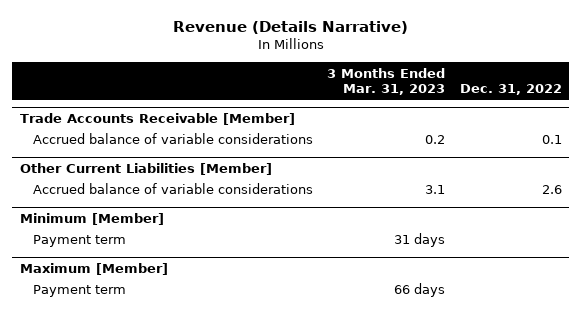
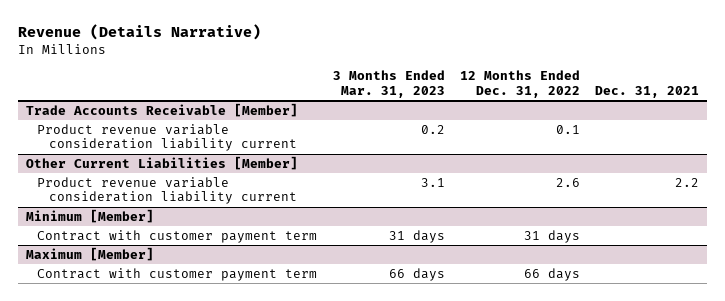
- | 3 Months Ended Mar. 31, 2023 | Dec. 31, 2022
+ | 3 Months Ended Mar. 31, 2023 | 12 Months Ended Dec. 31, 2022 | Dec. 31, 2021
@ Trade Accounts Receivable [Member]
- Accrued balance of variable considerations | 0.2 | 0.1
+ Product revenue variable consideration liability current | 0.2 | 0.1 |
@ Other Current Liabilities [Member]
- Accrued balance of variable considerations | 3.1 | 2.6
+ Product revenue variable consideration liability current | 3.1 | 2.6 | 2.2
@ Minimum [Member]
- Payment term | 31 days |
+ Contract with customer payment term | 31 days | 31 days |
@ Maximum [Member]
- Payment term | 66 days |
+ Contract with customer payment term | 66 days | 66 days |

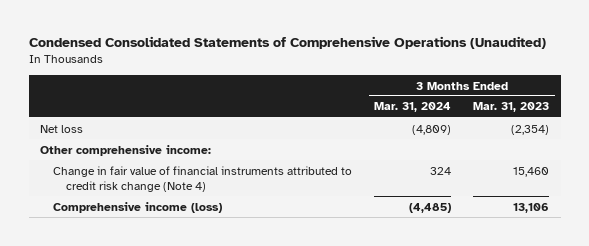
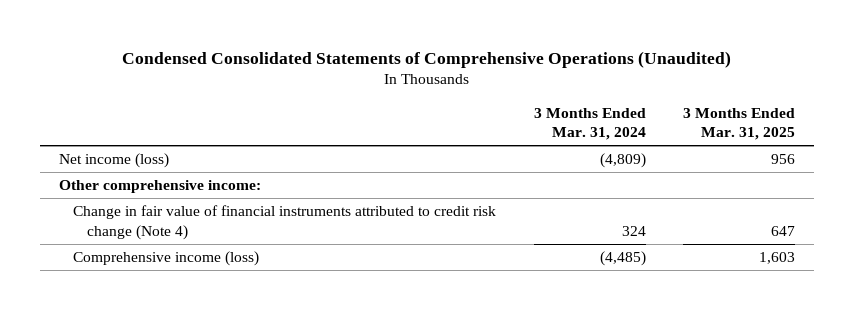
- | 3 Months Ended Mar. 31, 2024 | 3 Months Ended Mar. 31, 2023
+ | 3 Months Ended Mar. 31, 2024 | 3 Months Ended Mar. 31, 2025
- Net loss | (4,809) | (2,354)
+ Net income (loss) | (4,809) | 956

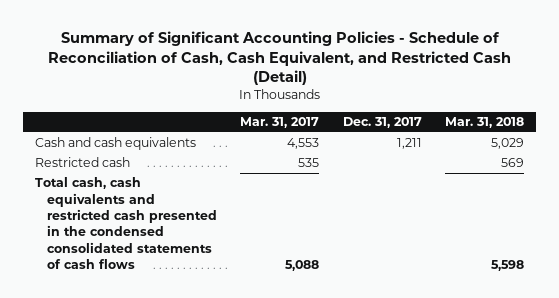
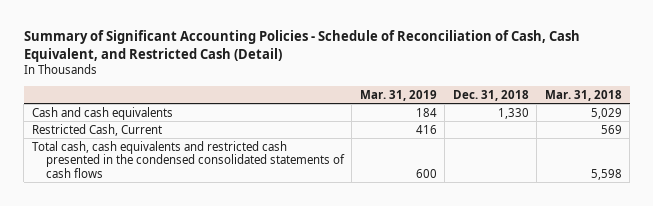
- | Mar. 31, 2017 | Dec. 31, 2017 | Mar. 31, 2018
+ | Mar. 31, 2019 | Dec. 31, 2018 | Mar. 31, 2018
- Restricted cash | 535 | | 569
+ Restricted Cash, Current | 416 | | 569

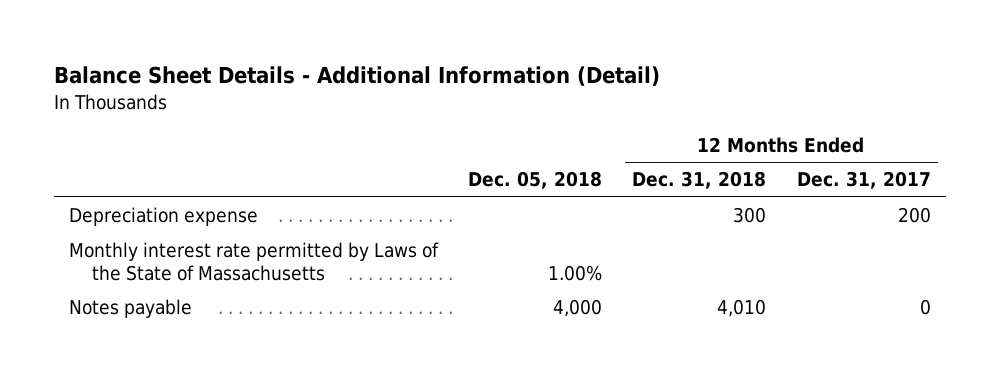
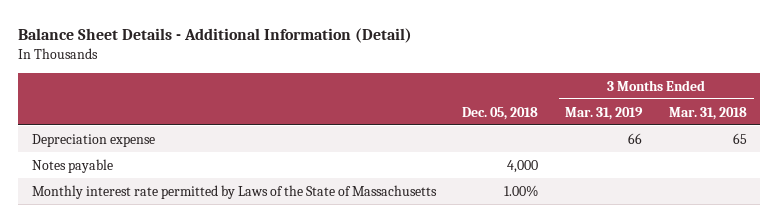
- | Dec. 05, 2018 | 12 Months Ended Dec. 31, 2018 | 12 Months Ended Dec. 31, 2017
+ | Dec. 05, 2018 | 3 Months Ended Mar. 31, 2019 | 3 Months Ended Mar. 31, 2018
moved down: Monthly interest rate permitted by Laws of the State of Massachusetts | 1.00% | |

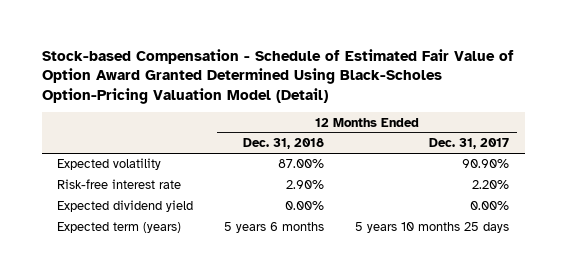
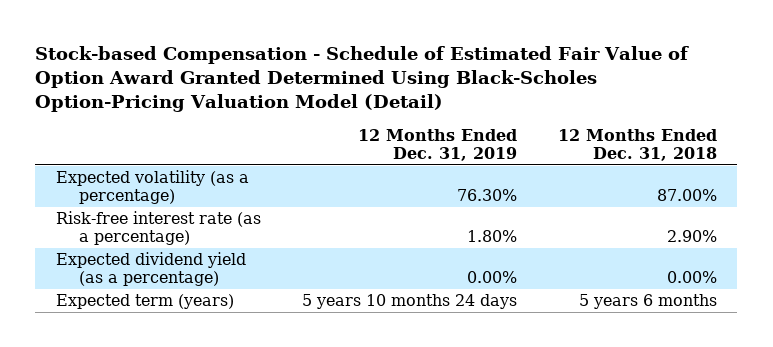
- | 12 Months Ended Dec. 31, 2018 | 12 Months Ended Dec. 31, 2017
+ | 12 Months Ended Dec. 31, 2019 | 12 Months Ended Dec. 31, 2018
- Expected volatility | 87.00% | 90.90%
- Risk-free interest rate | 2.90% | 2.20%
- Expected dividend yield | 0.00% | 0.00%
+ Expected volatility (as a percentage) | 76.30% | 87.00%
+ Risk-free interest rate (as a percentage) | 1.80% | 2.90%
+ Expected dividend yield (as a percentage) | 0.00% | 0.00%

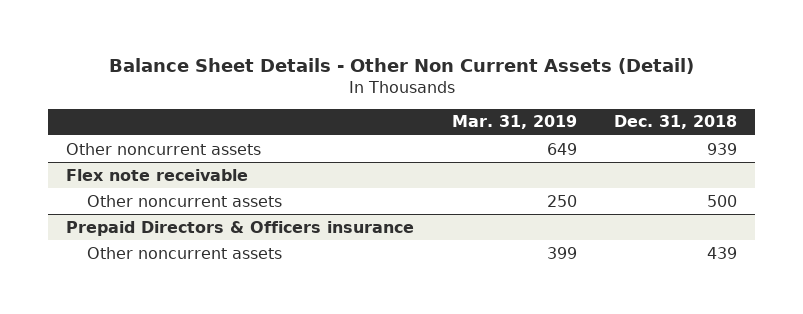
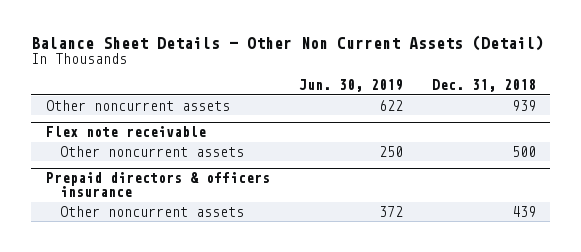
- | Mar. 31, 2019 | Dec. 31, 2018
+ | Jun. 30, 2019 | Dec. 31, 2018
- Prepaid Directors & Officers insurance
+ Prepaid directors & officers insurance

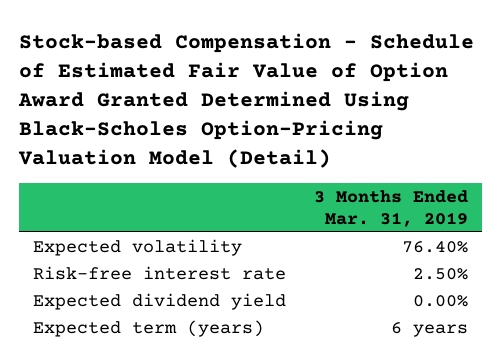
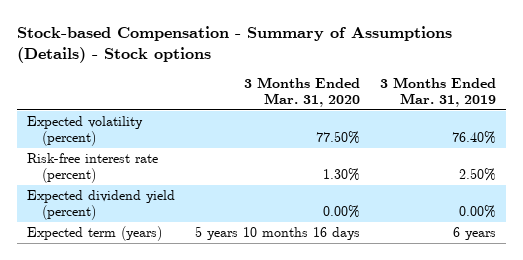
- Stock-based Compensation - Schedule of Estimated Fair Value of Option Award Granted Determined Using Black-Scholes Option-Pricing Valuation Model (Detail)
+ Stock-based Compensation - Summary of Assumptions (Details) - Stock options
- | 3 Months Ended Mar. 31, 2019
+ | 3 Months Ended Mar. 31, 2020 | 3 Months Ended Mar. 31, 2019
- Expected volatility | 76.40%
- Risk-free interest rate | 2.50%
- Expected dividend yield | 0.00%
+ Expected volatility (percent) | 77.50% | 76.40%
+ Risk-free interest rate (percent) | 1.30% | 2.50%
+ Expected dividend yield (percent) | 0.00% | 0.00%

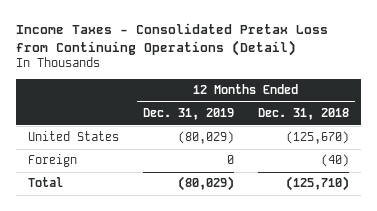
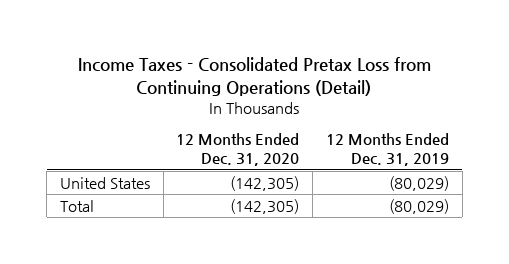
- | 12 Months Ended Dec. 31, 2019 | 12 Months Ended Dec. 31, 2018
+ | 12 Months Ended Dec. 31, 2020 | 12 Months Ended Dec. 31, 2019
- Foreign | 0 | (40)

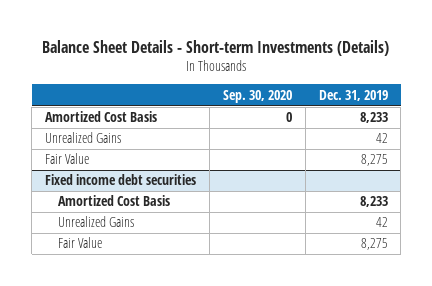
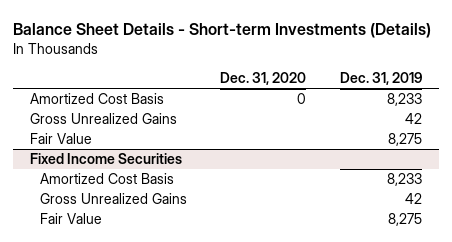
- | Sep. 30, 2020 | Dec. 31, 2019
+ | Dec. 31, 2020 | Dec. 31, 2019
- Unrealized Gains | | 42
+ Gross Unrealized Gains | | 42
- Fixed income debt securities
+ Fixed Income Securities
- Unrealized Gains | | 42
+ Gross Unrealized Gains | | 42

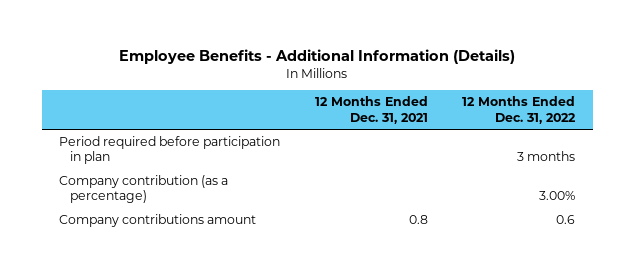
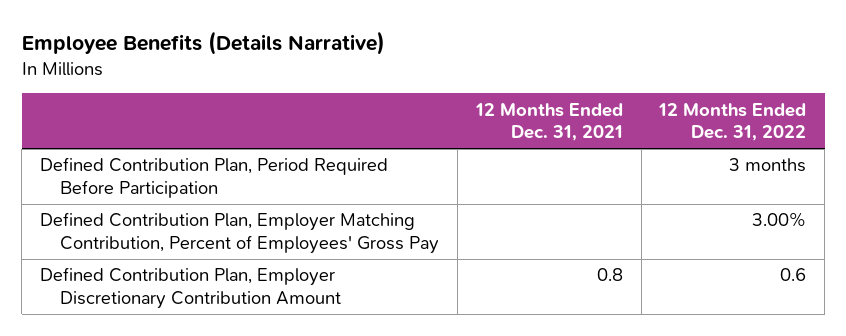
- Employee Benefits - Additional Information (Details)
+ Employee Benefits (Details Narrative)
- Period required before participation in plan | | 3 months
- Company contribution (as a percentage) | | 3.00%
- Company contributions amount | 0.8 | 0.6
+ Defined Contribution Plan, Period Required Before Participation | | 3 months
+ Defined Contribution Plan, Employer Matching Contribution, Percent of Employees' Gross Pay | | 3.00%
+ Defined Contribution Plan, Employer Discretionary Contribution Amount | 0.8 | 0.6

